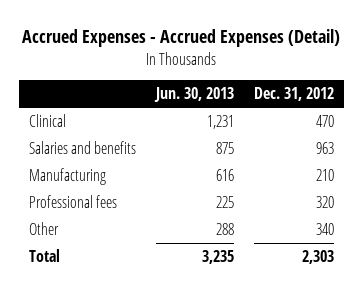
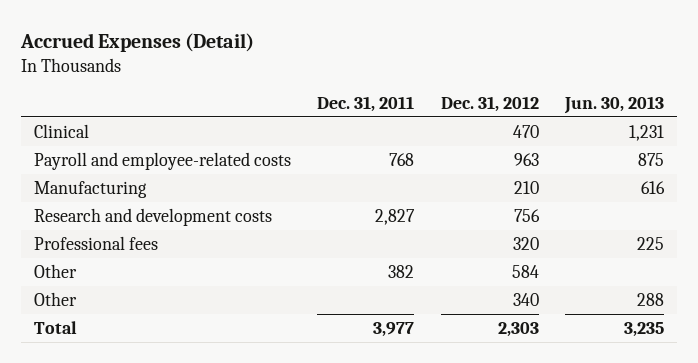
- Accrued Expenses - Accrued Expenses (Detail)
+ Accrued Expenses (Detail)
- | Jun. 30, 2013 | Dec. 31, 2012
+ | Dec. 31, 2011 | Dec. 31, 2012 | Jun. 30, 2013
- Salaries and benefits | 875 | 963
+ Payroll and employee-related costs | 768 | 963 | 875
+ Research and development costs | 2,827 | 756 |
+ Other | 382 | 584 |

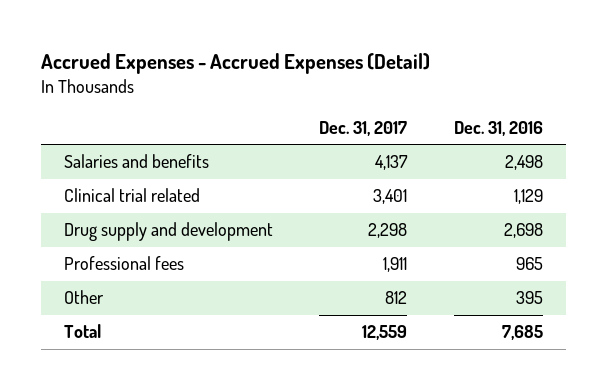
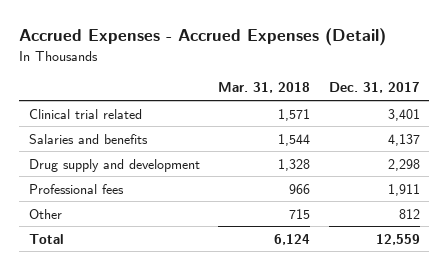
- | Dec. 31, 2017 | Dec. 31, 2016
+ | Mar. 31, 2018 | Dec. 31, 2017
moved down: Salaries and benefits | 1,544 | 4,137

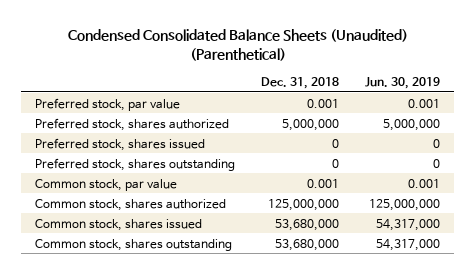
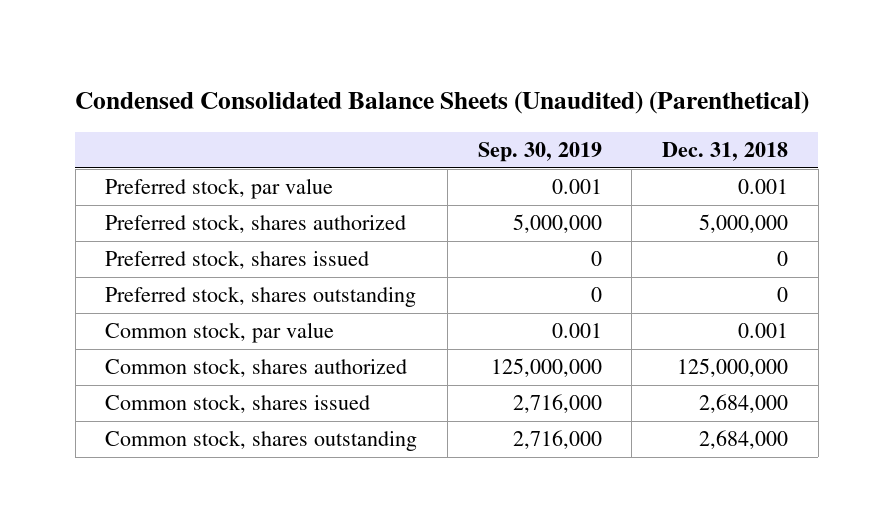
- | Dec. 31, 2018 | Jun. 30, 2019
+ | Sep. 30, 2019 | Dec. 31, 2018
- Common stock, shares issued | 53,680,000 | 54,317,000
- Common stock, shares outstanding | 53,680,000 | 54,317,000
+ Common stock, shares issued | 2,716,000 | 2,684,000
+ Common stock, shares outstanding | 2,716,000 | 2,684,000

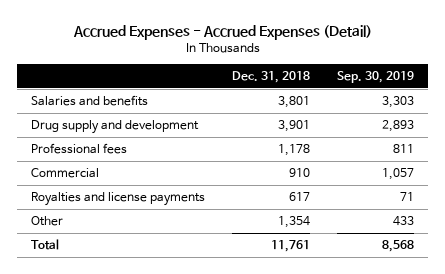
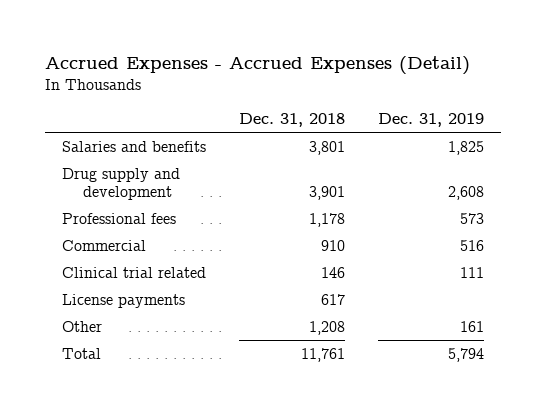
- | Dec. 31, 2018 | Sep. 30, 2019
+ | Dec. 31, 2018 | Dec. 31, 2019
- Royalties and license payments | 617 | 71
- Other | 1,354 | 433
+ Clinical trial related | 146 | 111
+ License payments | 617 |
+ Other | 1,208 | 161

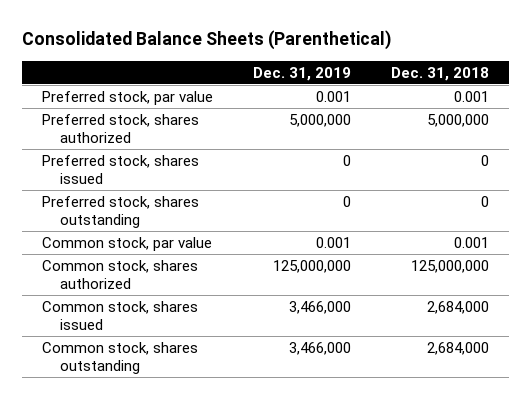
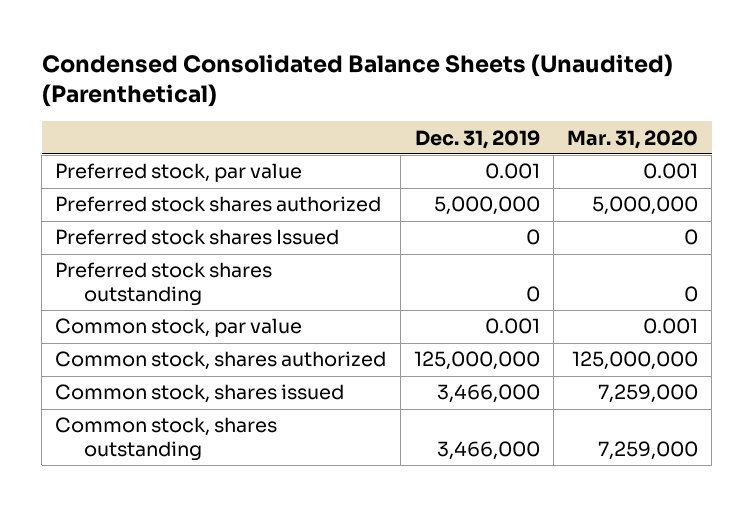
- Consolidated Balance Sheets (Parenthetical)
+ Condensed Consolidated Balance Sheets (Unaudited) (Parenthetical)
- | Dec. 31, 2019 | Dec. 31, 2018
+ | Dec. 31, 2019 | Mar. 31, 2020
- Preferred stock, shares authorized | 5,000,000 | 5,000,000
- Preferred stock, shares issued | 0 | 0
- Preferred stock, shares outstanding | 0 | 0
+ Preferred stock shares authorized | 5,000,000 | 5,000,000
+ Preferred stock shares Issued | 0 | 0
+ Preferred stock shares outstanding | 0 | 0

